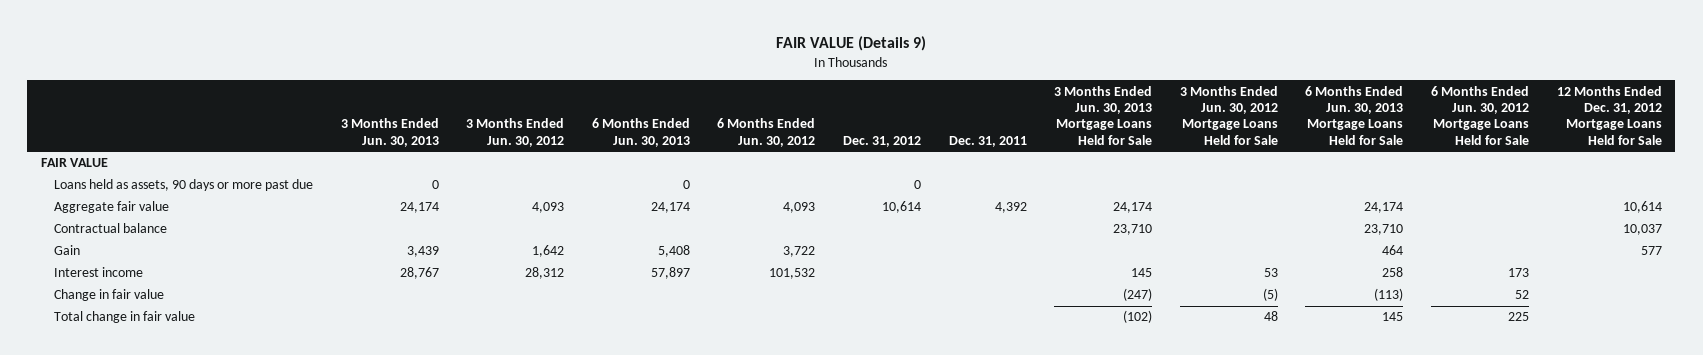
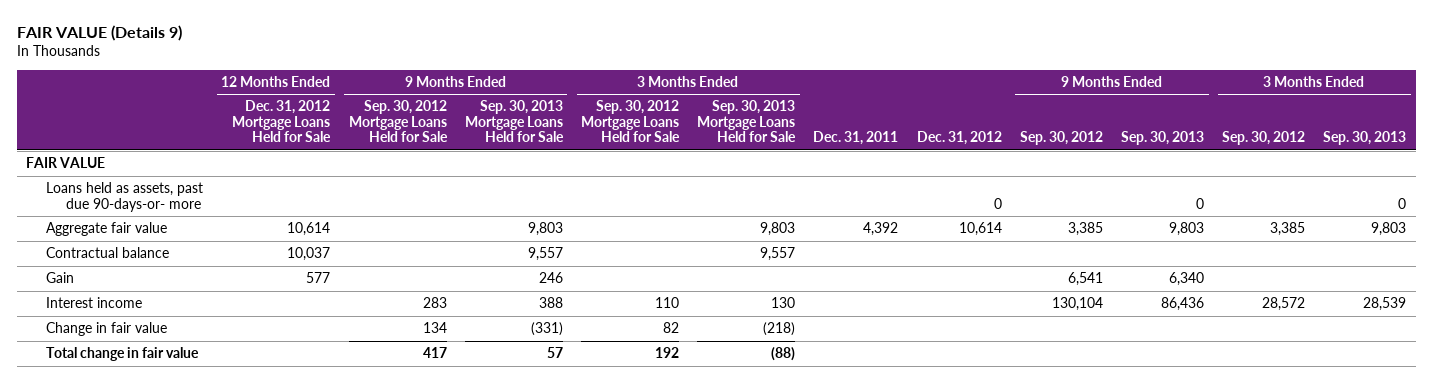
- | 3 Months Ended Jun. 30, 2013 | 3 Months Ended Jun. 30, 2012 | 6 Months Ended Jun. 30, 2013 | 6 Months Ended Jun. 30, 2012 | Dec. 31, 2012 | Dec. 31, 2011 | 3 Months Ended Jun. 30, 2013 Mortgage Loans Held for Sale | 3 Months Ended Jun. 30, 2012 Mortgage Loans Held for Sale | 6 Months Ended Jun. 30, 2013 Mortgage Loans Held for Sale | 6 Months Ended Jun. 30, 2012 Mortgage Loans Held for Sale | 12 Months Ended Dec. 31, 2012 Mortgage Loans Held for Sale
+ | 12 Months Ended Dec. 31, 2012 Mortgage Loans Held for Sale | 9 Months Ended Sep. 30, 2012 Mortgage Loans Held for Sale | 9 Months Ended Sep. 30, 2013 Mortgage Loans Held for Sale | 3 Months Ended Sep. 30, 2012 Mortgage Loans Held for Sale | 3 Months Ended Sep. 30, 2013 Mortgage Loans Held for Sale | Dec. 31, 2011 | Dec. 31, 2012 | 9 Months Ended Sep. 30, 2012 | 9 Months Ended Sep. 30, 2013 | 3 Months Ended Sep. 30, 2012 | 3 Months Ended Sep. 30, 2013
- Loans held as assets, 90 days or more past due | 0 | | 0 | | 0 | | | | | |
+ Loans held as assets, past due 90-days-or- more | | | | | | | 0 | | 0 | | 0

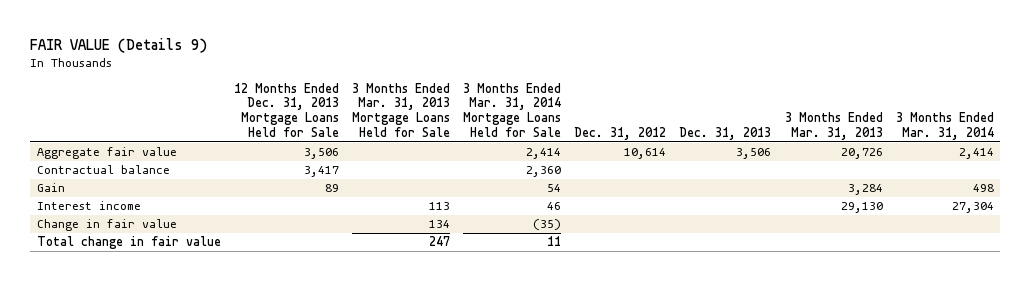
- | 12 Months Ended Dec. 31, 2012 Mortgage Loans Held for Sale | 9 Months Ended Sep. 30, 2012 Mortgage Loans Held for Sale | 9 Months Ended Sep. 30, 2013 Mortgage Loans Held for Sale | 3 Months Ended Sep. 30, 2012 Mortgage Loans Held for Sale | 3 Months Ended Sep. 30, 2013 Mortgage Loans Held for Sale | Dec. 31, 2011 | Dec. 31, 2012 | 9 Months Ended Sep. 30, 2012 | 9 Months Ended Sep. 30, 2013 | 3 Months Ended Sep. 30, 2012 | 3 Months Ended Sep. 30, 2013
+ | 12 Months Ended Dec. 31, 2013 Mortgage Loans Held for Sale | 3 Months Ended Mar. 31, 2013 Mortgage Loans Held for Sale | 3 Months Ended Mar. 31, 2014 Mortgage Loans Held for Sale | Dec. 31, 2012 | Dec. 31, 2013 | 3 Months Ended Mar. 31, 2013 | 3 Months Ended Mar. 31, 2014
- FAIR VALUE
- Loans held as assets, past due 90-days-or- more | | | | | | | 0 | | 0 | | 0

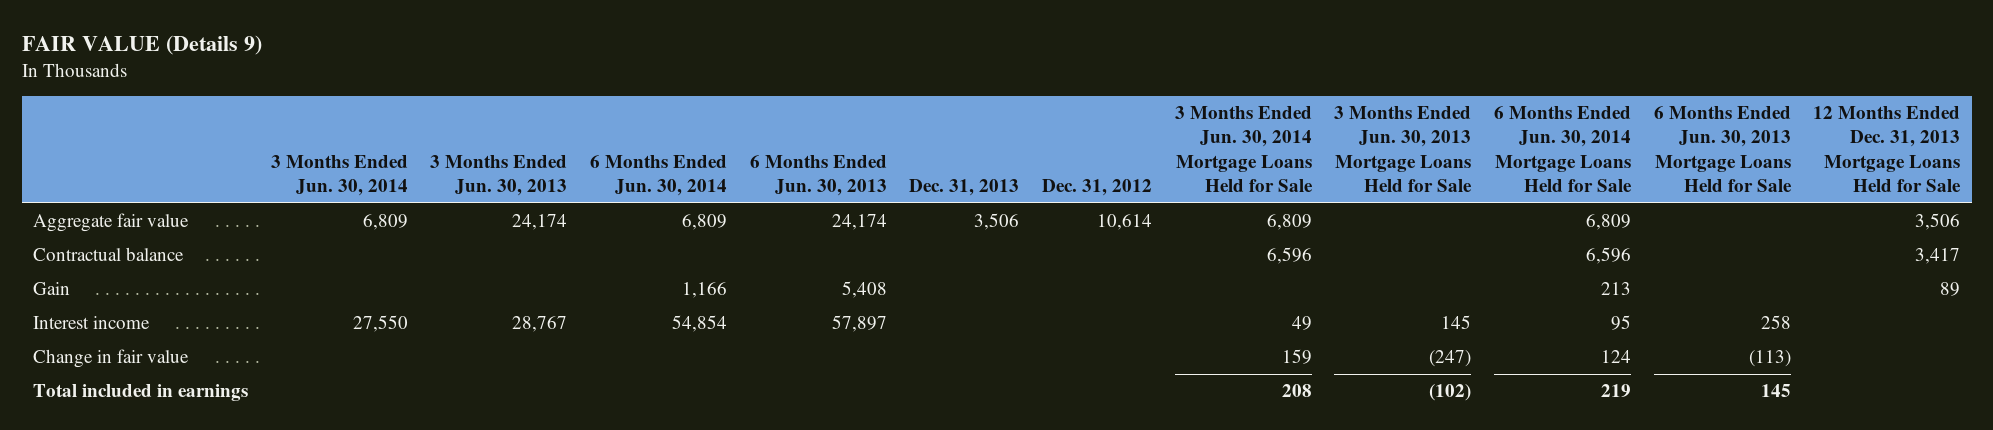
- | 12 Months Ended Dec. 31, 2013 Mortgage Loans Held for Sale | 3 Months Ended Mar. 31, 2013 Mortgage Loans Held for Sale | 3 Months Ended Mar. 31, 2014 Mortgage Loans Held for Sale | Dec. 31, 2012 | Dec. 31, 2013 | 3 Months Ended Mar. 31, 2013 | 3 Months Ended Mar. 31, 2014
+ | 3 Months Ended Jun. 30, 2014 | 3 Months Ended Jun. 30, 2013 | 6 Months Ended Jun. 30, 2014 | 6 Months Ended Jun. 30, 2013 | Dec. 31, 2013 | Dec. 31, 2012 | 3 Months Ended Jun. 30, 2014 Mortgage Loans Held for Sale | 3 Months Ended Jun. 30, 2013 Mortgage Loans Held for Sale | 6 Months Ended Jun. 30, 2014 Mortgage Loans Held for Sale | 6 Months Ended Jun. 30, 2013 Mortgage Loans Held for Sale | 12 Months Ended Dec. 31, 2013 Mortgage Loans Held for Sale
- Total change in fair value | | 247 | 11 | | | |
+ Total included in earnings | | | | | | | 208 | (102) | 219 | 145 |

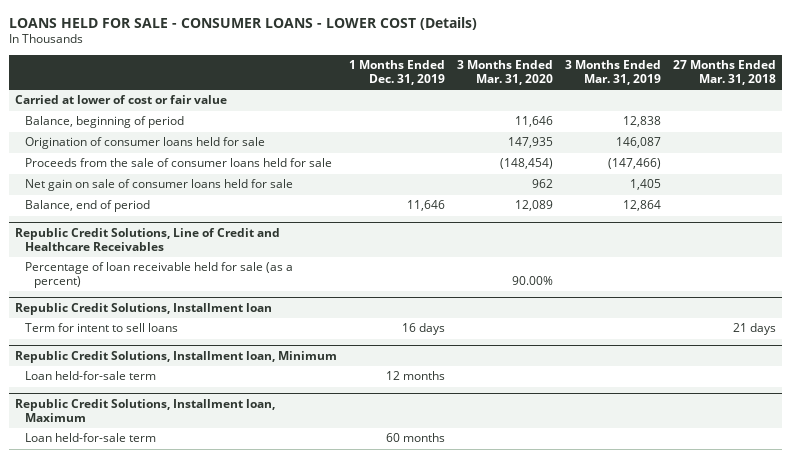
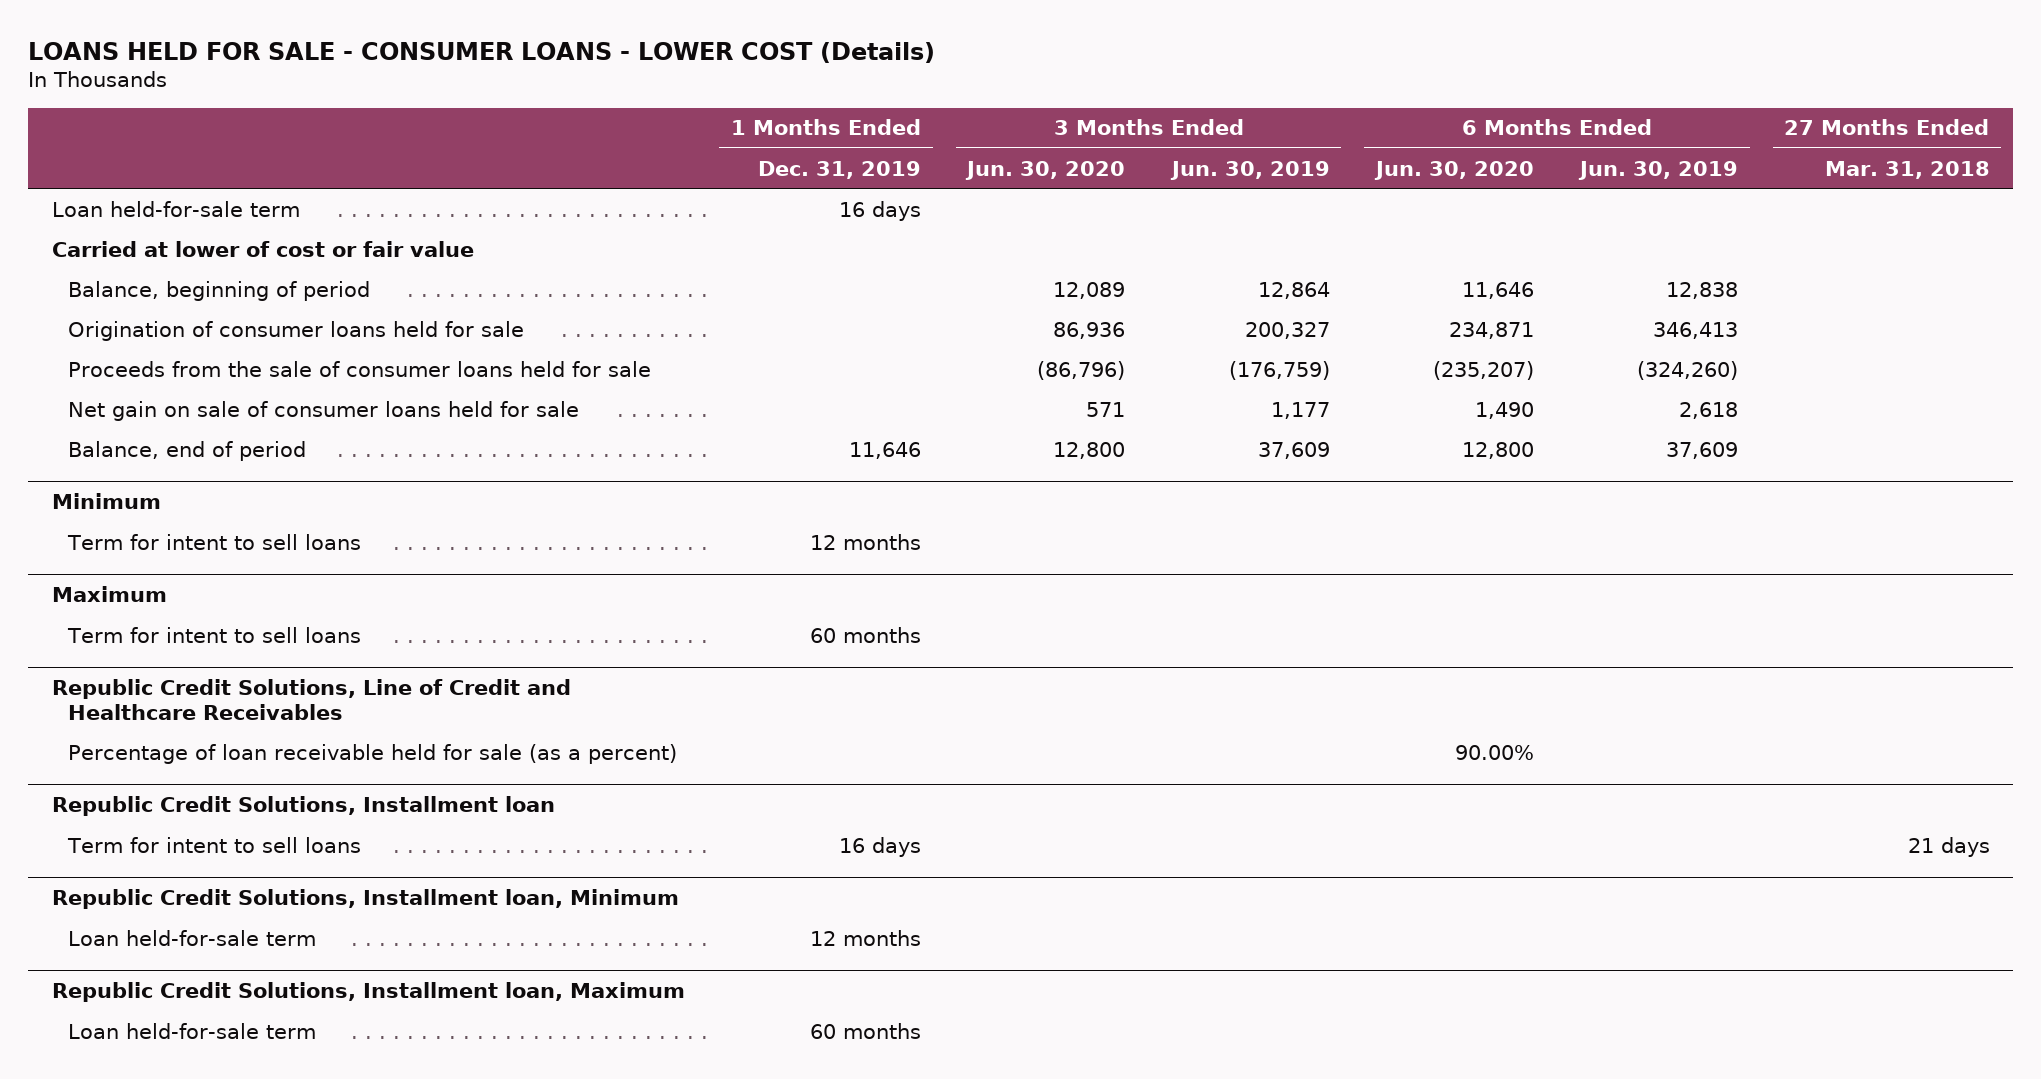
- | 1 Months Ended Dec. 31, 2019 | 3 Months Ended Mar. 31, 2020 | 3 Months Ended Mar. 31, 2019 | 27 Months Ended Mar. 31, 2018
+ | 1 Months Ended Dec. 31, 2019 | 3 Months Ended Jun. 30, 2020 | 3 Months Ended Jun. 30, 2019 | 6 Months Ended Jun. 30, 2020 | 6 Months Ended Jun. 30, 2019 | 27 Months Ended Mar. 31, 2018
+ Loan held-for-sale term | 16 days | | | | |
+ Minimum
+ Term for intent to sell loans | 12 months | | | | |
+ Maximum
+ Term for intent to sell loans | 60 months | | | | |

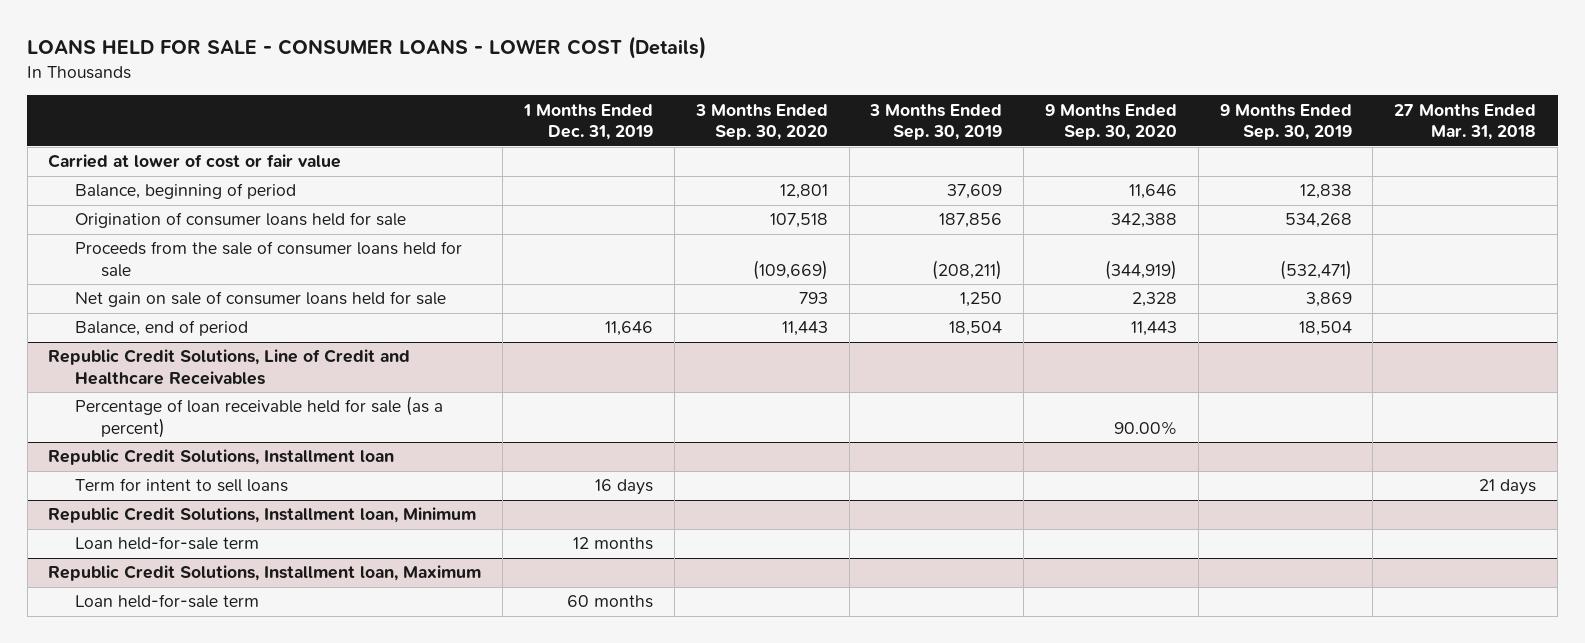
- | 1 Months Ended Dec. 31, 2019 | 3 Months Ended Jun. 30, 2020 | 3 Months Ended Jun. 30, 2019 | 6 Months Ended Jun. 30, 2020 | 6 Months Ended Jun. 30, 2019 | 27 Months Ended Mar. 31, 2018
+ | 1 Months Ended Dec. 31, 2019 | 3 Months Ended Sep. 30, 2020 | 3 Months Ended Sep. 30, 2019 | 9 Months Ended Sep. 30, 2020 | 9 Months Ended Sep. 30, 2019 | 27 Months Ended Mar. 31, 2018
- Loan held-for-sale term | 16 days | | | | |
- Minimum
- Term for intent to sell loans | 12 months | | | | |
- Maximum
- Term for intent to sell loans | 60 months | | | | |

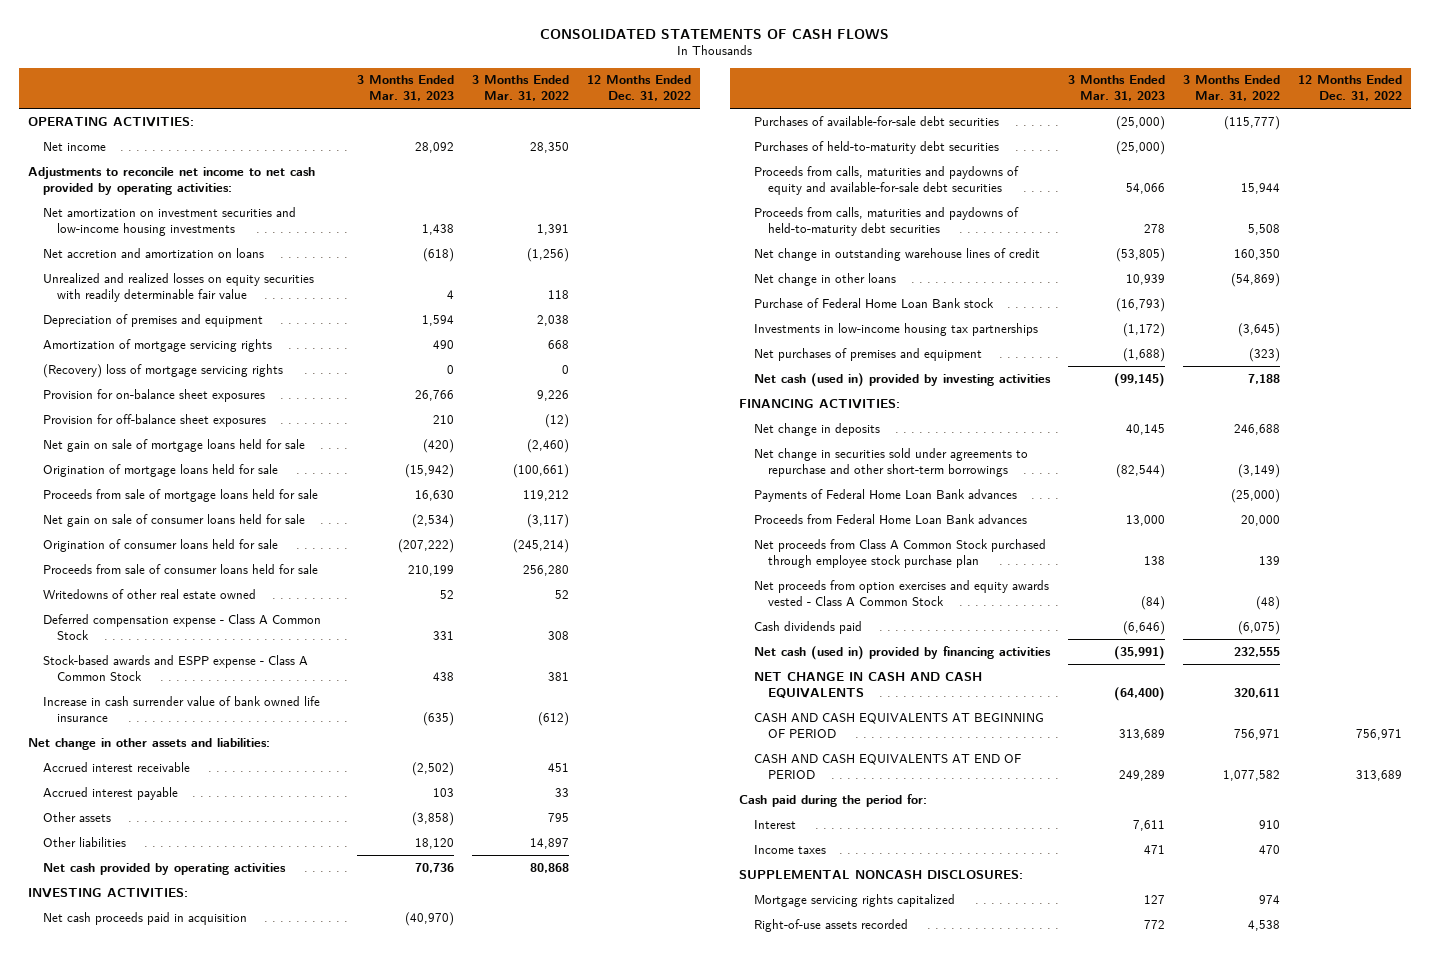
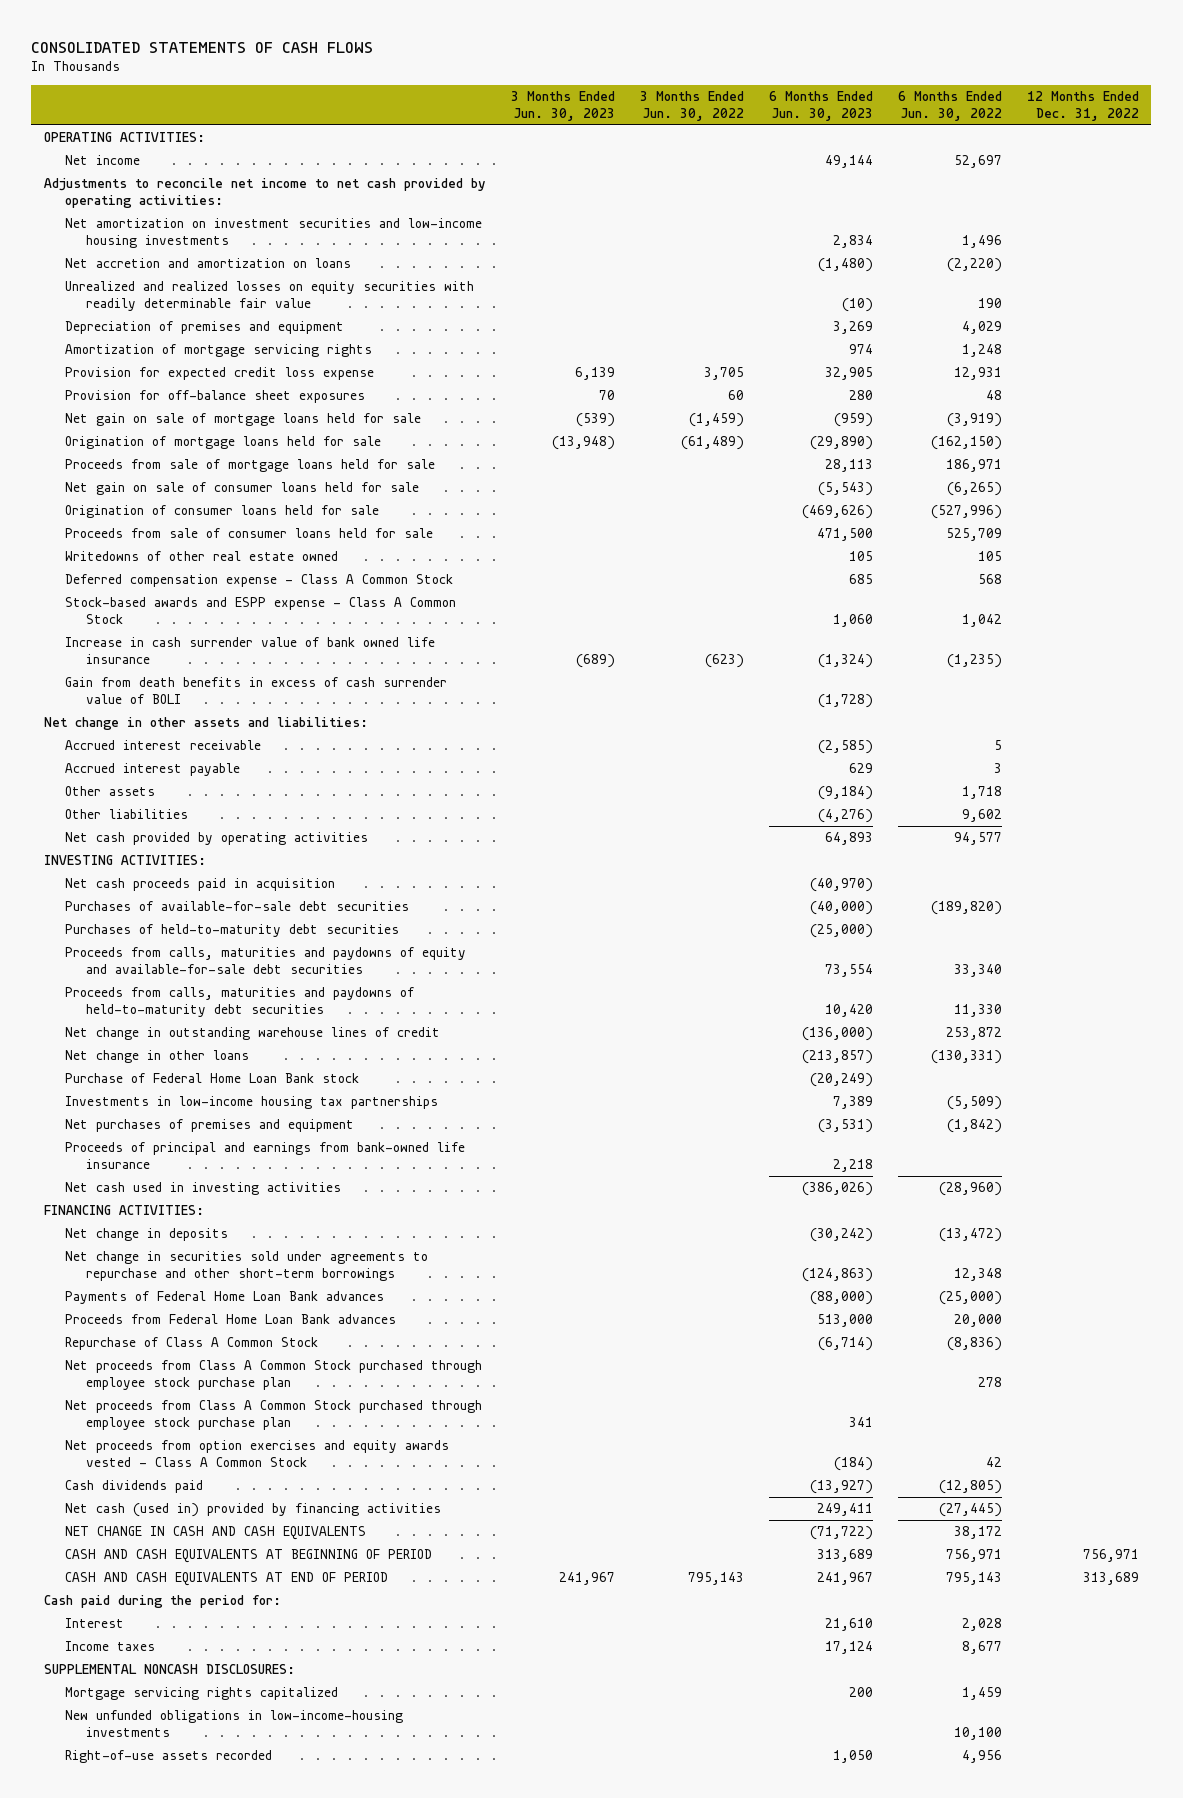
- | 3 Months Ended Mar. 31, 2023 | 3 Months Ended Mar. 31, 2022 | 12 Months Ended Dec. 31, 2022
+ | 3 Months Ended Jun. 30, 2023 | 3 Months Ended Jun. 30, 2022 | 6 Months Ended Jun. 30, 2023 | 6 Months Ended Jun. 30, 2022 | 12 Months Ended Dec. 31, 2022
- (Recovery) loss of mortgage servicing rights | 0 | 0 |
- Provision for on-balance sheet exposures | 26,766 | 9,226 |
+ Provision for expected credit loss expense | 6,139 | 3,705 | 32,905 | 12,931 |
+ Gain from death benefits in excess of cash surrender value of BOLI | | | (1,728) | |
- Net cash (used in) provided by investing activities | (99,145) | 7,188 |
+ Proceeds of principal and earnings from bank-owned life insurance | | | 2,218 | |
+ Net cash used in investing activities | | | (386,026) | (28,960) |
+ Repurchase of Class A Common Stock | | | (6,714) | (8,836) |
+ Net proceeds from Class A Common Stock purchased through employee stock purchase plan | | | 341 | |
+ New unfunded obligations in low-income-housing investments | | | | 10,100 |

